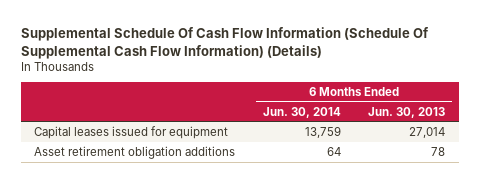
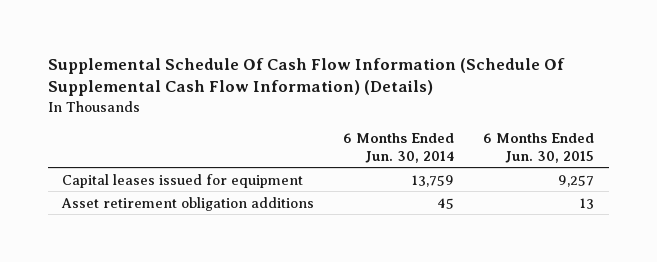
- | 6 Months Ended Jun. 30, 2014 | 6 Months Ended Jun. 30, 2013
+ | 6 Months Ended Jun. 30, 2014 | 6 Months Ended Jun. 30, 2015
- Asset retirement obligation additions | 64 | 78
+ Asset retirement obligation additions | 45 | 13

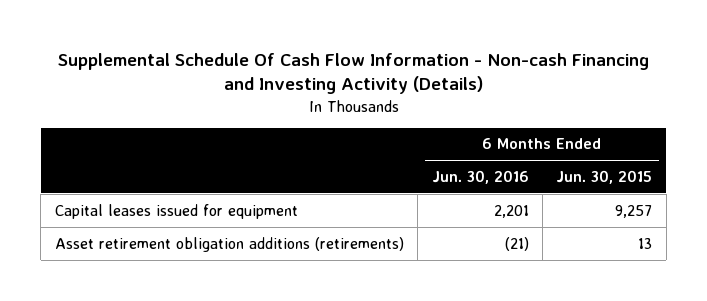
- Supplemental Schedule Of Cash Flow Information (Schedule Of Supplemental Cash Flow Information) (Details)
+ Supplemental Schedule Of Cash Flow Information - Non-cash Financing and Investing Activity (Details)
- | 6 Months Ended Jun. 30, 2014 | 6 Months Ended Jun. 30, 2015
+ | 6 Months Ended Jun. 30, 2016 | 6 Months Ended Jun. 30, 2015
- Asset retirement obligation additions | 45 | 13
+ Asset retirement obligation additions (retirements) | (21) | 13

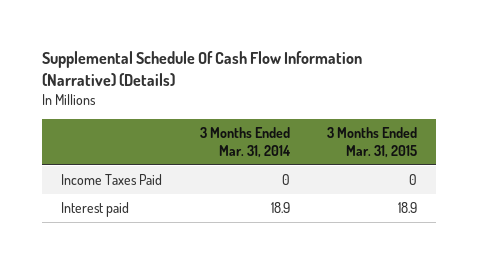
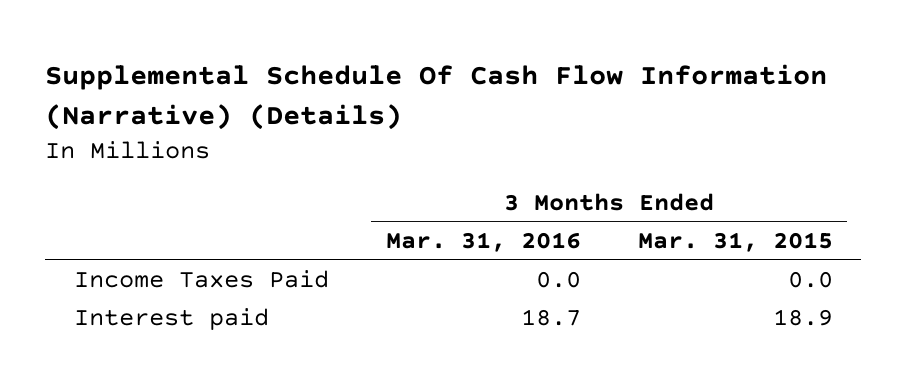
- | 3 Months Ended Mar. 31, 2014 | 3 Months Ended Mar. 31, 2015
+ | 3 Months Ended Mar. 31, 2016 | 3 Months Ended Mar. 31, 2015
- Income Taxes Paid | 0 | 0
+ Income Taxes Paid | 0.0 | 0.0

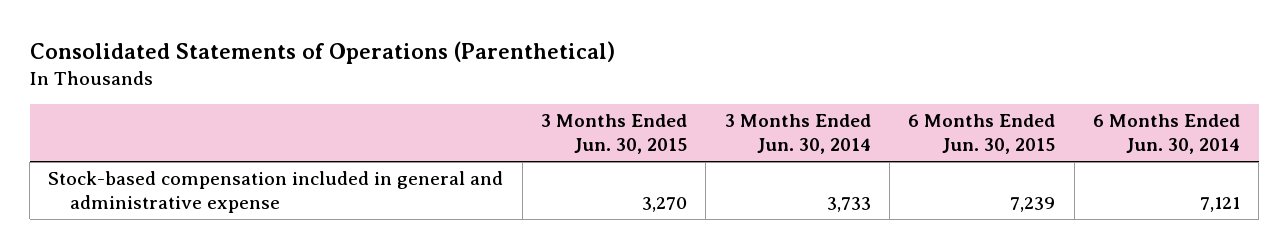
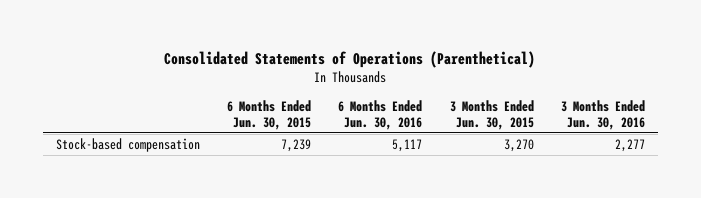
- | 3 Months Ended Jun. 30, 2015 | 3 Months Ended Jun. 30, 2014 | 6 Months Ended Jun. 30, 2015 | 6 Months Ended Jun. 30, 2014
+ | 6 Months Ended Jun. 30, 2015 | 6 Months Ended Jun. 30, 2016 | 3 Months Ended Jun. 30, 2015 | 3 Months Ended Jun. 30, 2016
- Stock-based compensation included in general and administrative expense | 3,270 | 3,733 | 7,239 | 7,121
+ Stock-based compensation | 7,239 | 5,117 | 3,270 | 2,277

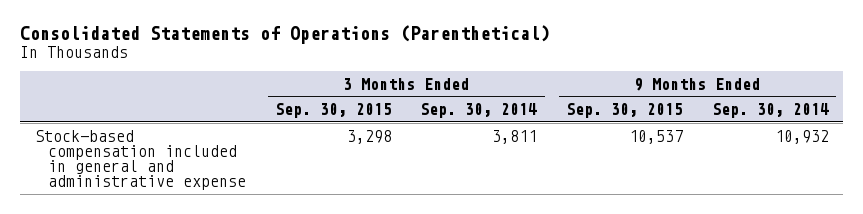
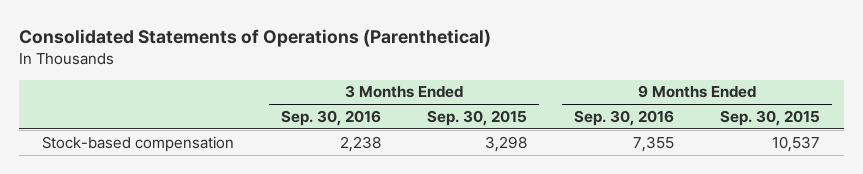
- | 3 Months Ended Sep. 30, 2015 | 3 Months Ended Sep. 30, 2014 | 9 Months Ended Sep. 30, 2015 | 9 Months Ended Sep. 30, 2014
+ | 3 Months Ended Sep. 30, 2016 | 3 Months Ended Sep. 30, 2015 | 9 Months Ended Sep. 30, 2016 | 9 Months Ended Sep. 30, 2015
- Stock-based compensation included in general and administrative expense | 3,298 | 3,811 | 10,537 | 10,932
+ Stock-based compensation | 2,238 | 3,298 | 7,355 | 10,537

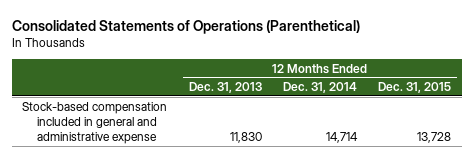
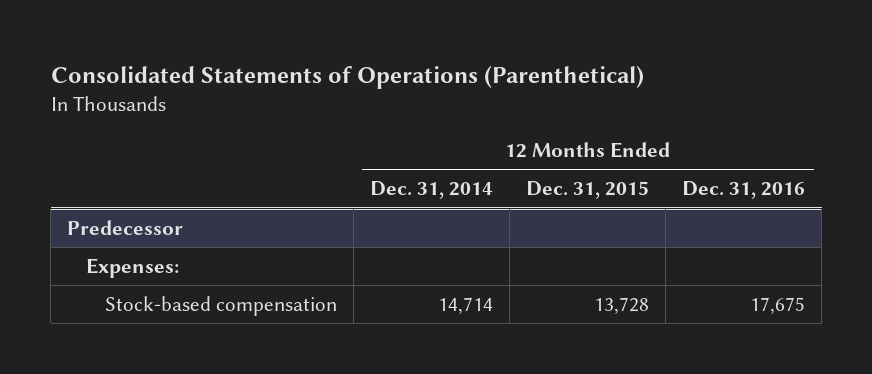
- | 12 Months Ended Dec. 31, 2013 | 12 Months Ended Dec. 31, 2014 | 12 Months Ended Dec. 31, 2015
+ | 12 Months Ended Dec. 31, 2014 | 12 Months Ended Dec. 31, 2015 | 12 Months Ended Dec. 31, 2016
- Stock-based compensation included in general and administrative expense | 11,830 | 14,714 | 13,728
+ Predecessor
+ Expenses:
+ Stock-based compensation | 14,714 | 13,728 | 17,675

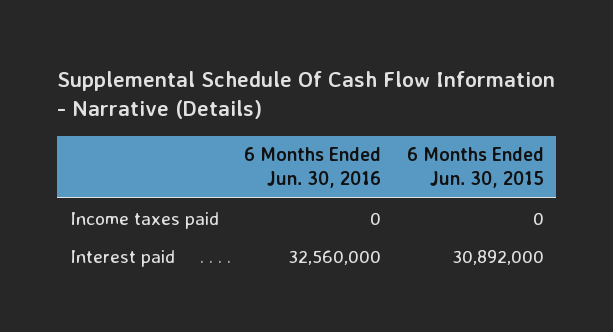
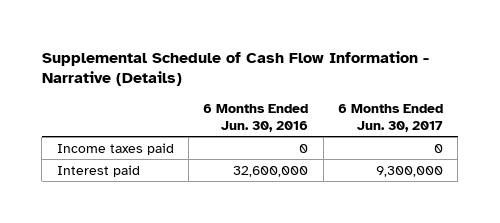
- Supplemental Schedule Of Cash Flow Information - Narrative (Details)
+ Supplemental Schedule of Cash Flow Information - Narrative (Details)
- | 6 Months Ended Jun. 30, 2016 | 6 Months Ended Jun. 30, 2015
+ | 6 Months Ended Jun. 30, 2016 | 6 Months Ended Jun. 30, 2017
- Interest paid | 32,560,000 | 30,892,000
+ Interest paid | 32,600,000 | 9,300,000

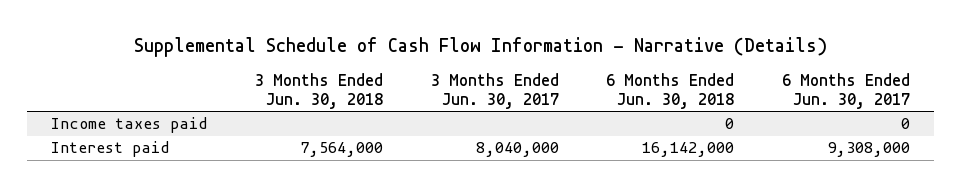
- | 6 Months Ended Jun. 30, 2016 | 6 Months Ended Jun. 30, 2017
+ | 3 Months Ended Jun. 30, 2018 | 3 Months Ended Jun. 30, 2017 | 6 Months Ended Jun. 30, 2018 | 6 Months Ended Jun. 30, 2017
- Interest paid | 32,600,000 | 9,300,000
+ Interest paid | 7,564,000 | 8,040,000 | 16,142,000 | 9,308,000

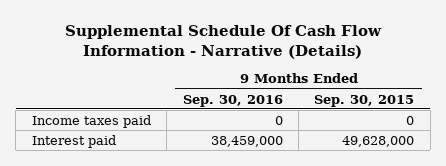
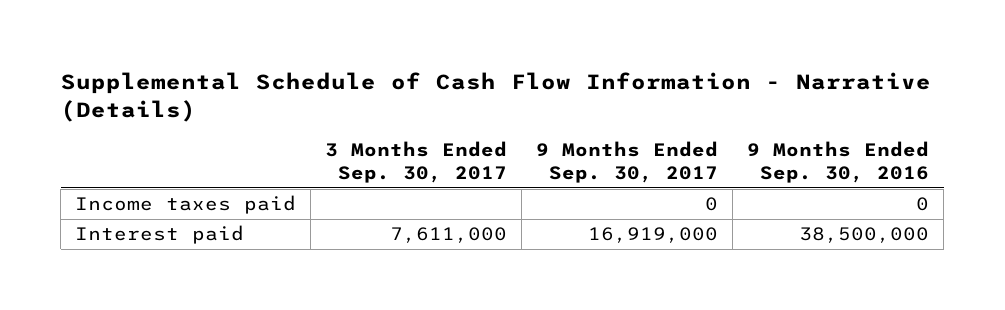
- Supplemental Schedule Of Cash Flow Information - Narrative (Details)
+ Supplemental Schedule of Cash Flow Information - Narrative (Details)
- | 9 Months Ended Sep. 30, 2016 | 9 Months Ended Sep. 30, 2015
+ | 3 Months Ended Sep. 30, 2017 | 9 Months Ended Sep. 30, 2017 | 9 Months Ended Sep. 30, 2016
- Interest paid | 38,459,000 | 49,628,000
+ Interest paid | 7,611,000 | 16,919,000 | 38,500,000

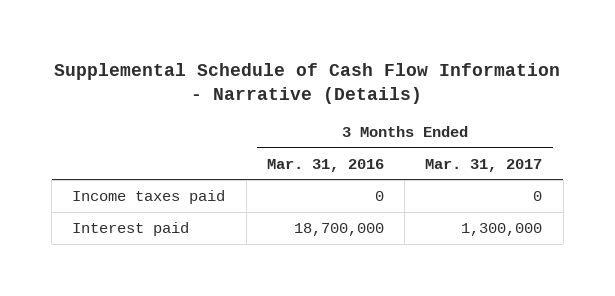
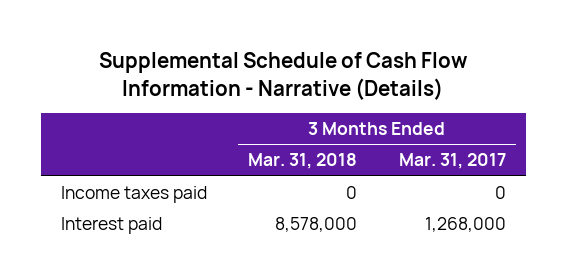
- | 3 Months Ended Mar. 31, 2016 | 3 Months Ended Mar. 31, 2017
+ | 3 Months Ended Mar. 31, 2018 | 3 Months Ended Mar. 31, 2017
- Interest paid | 18,700,000 | 1,300,000
+ Interest paid | 8,578,000 | 1,268,000

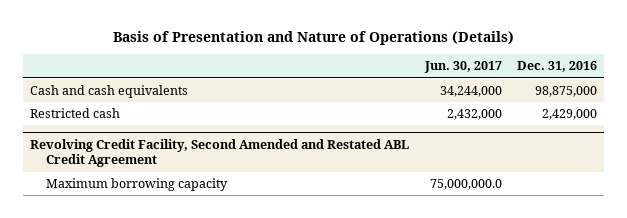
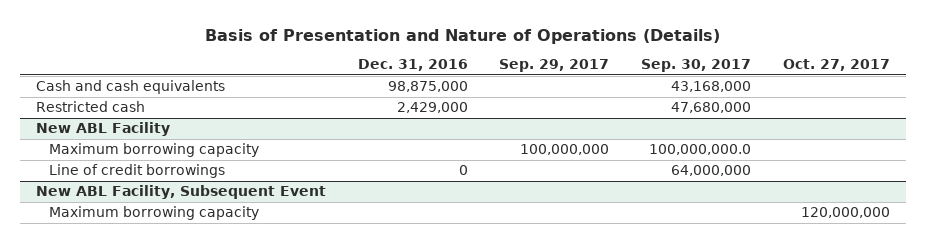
- | Jun. 30, 2017 | Dec. 31, 2016
+ | Dec. 31, 2016 | Sep. 29, 2017 | Sep. 30, 2017 | Oct. 27, 2017
- Revolving Credit Facility, Second Amended and Restated ABL Credit Agreement
+ New ABL Facility
+ Line of credit borrowings | 0 | | 64,000,000 |
+ New ABL Facility, Subsequent Event
+ Maximum borrowing capacity | | | | 120,000,000

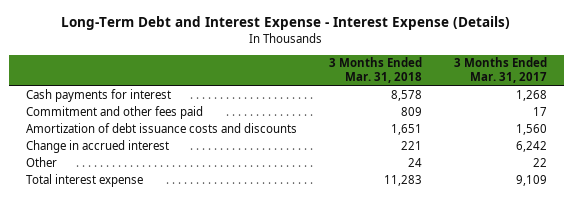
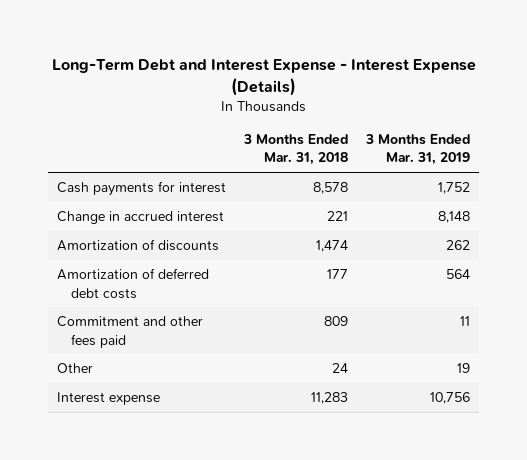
- | 3 Months Ended Mar. 31, 2018 | 3 Months Ended Mar. 31, 2017
+ | 3 Months Ended Mar. 31, 2018 | 3 Months Ended Mar. 31, 2019
- Amortization of debt issuance costs and discounts | 1,651 | 1,560
+ Amortization of discounts | 1,474 | 262
+ Amortization of deferred debt costs | 177 | 564
moved down: Commitment and other fees paid | 809 | 11
- Total interest expense | 11,283 | 9,109
+ Interest expense | 11,283 | 10,756

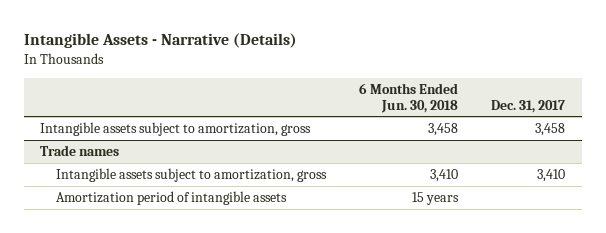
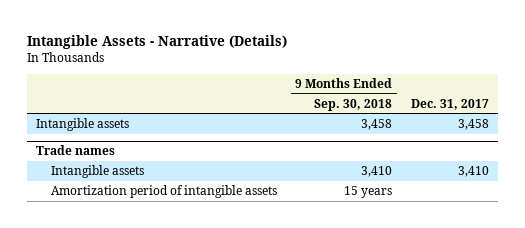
- | 6 Months Ended Jun. 30, 2018 | Dec. 31, 2017
+ | 9 Months Ended Sep. 30, 2018 | Dec. 31, 2017
- Intangible assets subject to amortization, gross | 3,458 | 3,458
+ Intangible assets | 3,458 | 3,458
@ Trade names
- Intangible assets subject to amortization, gross | 3,410 | 3,410
+ Intangible assets | 3,410 | 3,410

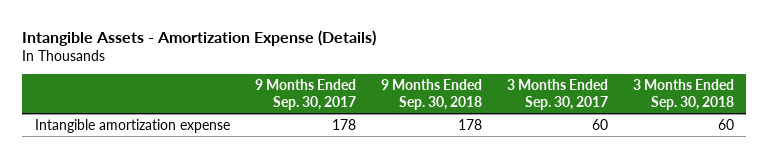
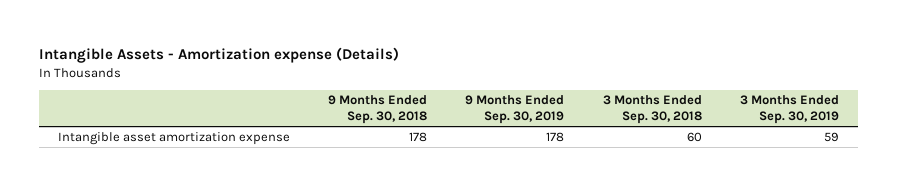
- Intangible Assets - Amortization Expense (Details)
+ Intangible Assets - Amortization expense (Details)
- | 9 Months Ended Sep. 30, 2017 | 9 Months Ended Sep. 30, 2018 | 3 Months Ended Sep. 30, 2017 | 3 Months Ended Sep. 30, 2018
+ | 9 Months Ended Sep. 30, 2018 | 9 Months Ended Sep. 30, 2019 | 3 Months Ended Sep. 30, 2018 | 3 Months Ended Sep. 30, 2019
- Intangible amortization expense | 178 | 178 | 60 | 60
+ Intangible asset amortization expense | 178 | 178 | 60 | 59

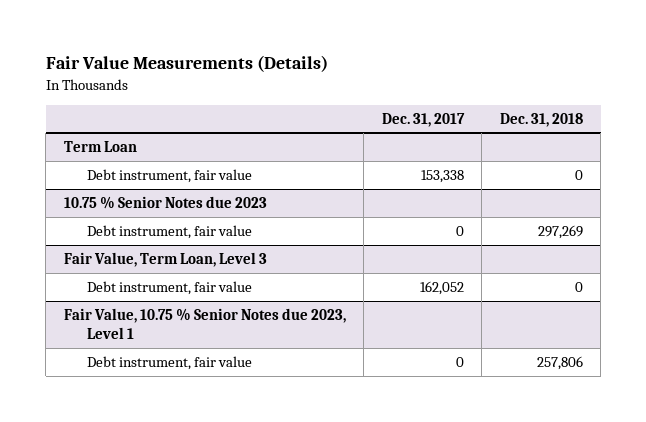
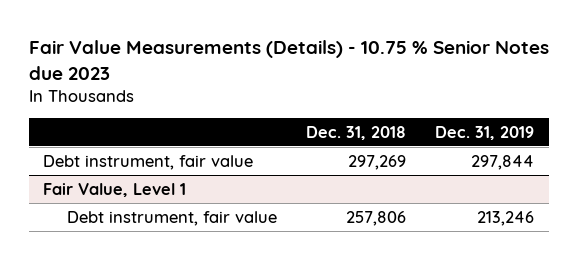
- Fair Value Measurements (Details)
+ Fair Value Measurements (Details) - 10.75 % Senior Notes due 2023
- | Dec. 31, 2017 | Dec. 31, 2018
+ | Dec. 31, 2018 | Dec. 31, 2019
- Term Loan
- Debt instrument, fair value | 153,338 | 0
- 10.75 % Senior Notes due 2023
- Fair Value, Term Loan, Level 3
- Debt instrument, fair value | 162,052 | 0
- Fair Value, 10.75 % Senior Notes due 2023, Level 1
+ Fair Value, Level 1

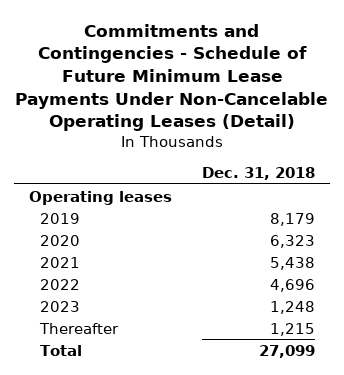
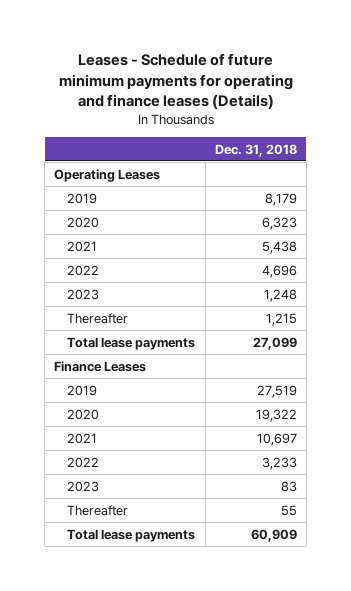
- Commitments and Contingencies - Schedule of Future Minimum Lease Payments Under Non-Cancelable Operating Leases (Detail)
+ Leases - Schedule of future minimum payments for operating and finance leases (Details)
- Operating leases
+ Operating Leases
- Total | 27,099
+ Total lease payments | 27,099
+ Finance Leases
+ 2019 | 27,519
+ 2020 | 19,322
+ 2021 | 10,697
+ 2022 | 3,233
+ 2023 | 83
+ Thereafter | 55
+ Total lease payments | 60,909

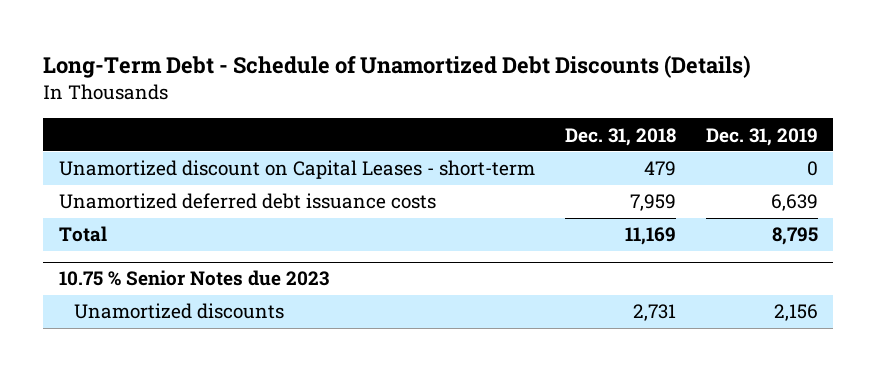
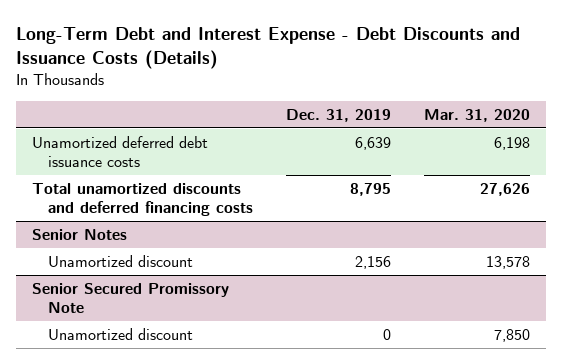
- Long-Term Debt - Schedule of Unamortized Debt Discounts (Details)
+ Long-Term Debt and Interest Expense - Debt Discounts and Issuance Costs (Details)
- | Dec. 31, 2018 | Dec. 31, 2019
+ | Dec. 31, 2019 | Mar. 31, 2020
- Unamortized discount on Capital Leases - short-term | 479 | 0
- Total | 11,169 | 8,795
- 10.75 % Senior Notes due 2023
- Unamortized discounts | 2,731 | 2,156
+ Total unamortized discounts and deferred financing costs | 8,795 | 27,626
+ Senior Notes
+ Unamortized discount | 2,156 | 13,578
+ Senior Secured Promissory Note
+ Unamortized discount | 0 | 7,850

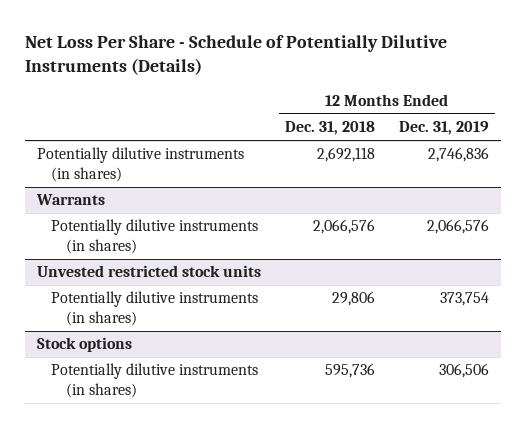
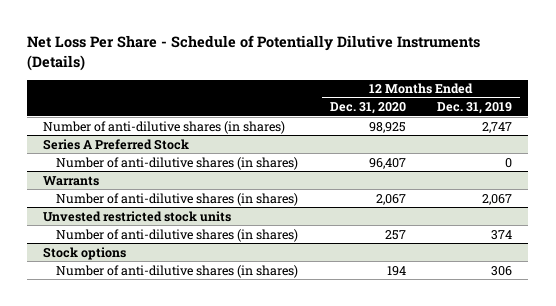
- | 12 Months Ended Dec. 31, 2018 | 12 Months Ended Dec. 31, 2019
+ | 12 Months Ended Dec. 31, 2020 | 12 Months Ended Dec. 31, 2019
- Potentially dilutive instruments (in shares) | 2,692,118 | 2,746,836
+ Number of anti-dilutive shares (in shares) | 98,925 | 2,747
+ Series A Preferred Stock
+ Number of anti-dilutive shares (in shares) | 96,407 | 0
@ Warrants
- Potentially dilutive instruments (in shares) | 2,066,576 | 2,066,576
+ Number of anti-dilutive shares (in shares) | 2,067 | 2,067
@ Unvested restricted stock units
- Potentially dilutive instruments (in shares) | 29,806 | 373,754
+ Number of anti-dilutive shares (in shares) | 257 | 374
@ Stock options
- Potentially dilutive instruments (in shares) | 595,736 | 306,506
+ Number of anti-dilutive shares (in shares) | 194 | 306

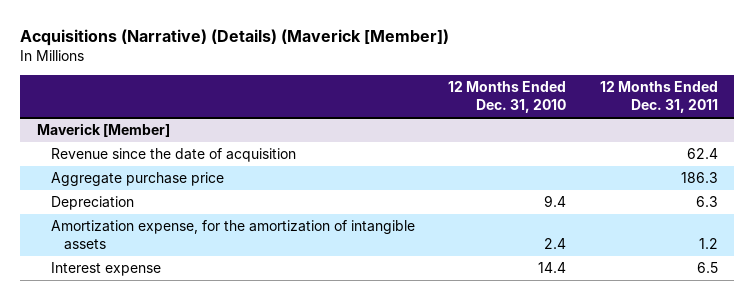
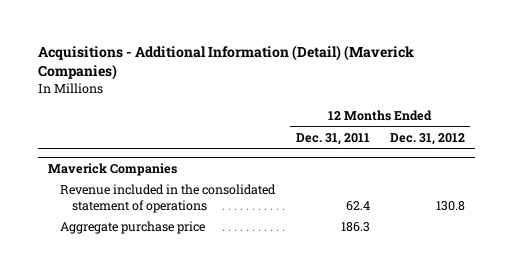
- Acquisitions (Narrative) (Details) (Maverick [Member])
+ Acquisitions - Additional Information (Detail) (Maverick Companies)
- | 12 Months Ended Dec. 31, 2010 | 12 Months Ended Dec. 31, 2011
+ | 12 Months Ended Dec. 31, 2011 | 12 Months Ended Dec. 31, 2012
- Maverick [Member]
- Revenue since the date of acquisition | | 62.4
+ Maverick Companies
+ Revenue included in the consolidated statement of operations | 62.4 | 130.8
- Depreciation | 9.4 | 6.3
- Amortization expense, for the amortization of intangible assets | 2.4 | 1.2
- Interest expense | 14.4 | 6.5

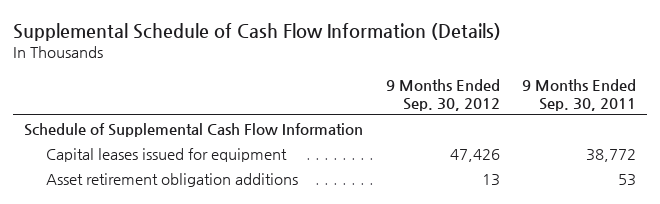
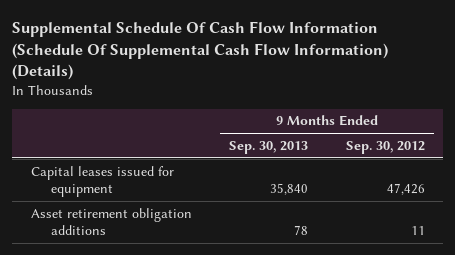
- Supplemental Schedule of Cash Flow Information (Details)
+ Supplemental Schedule Of Cash Flow Information (Schedule Of Supplemental Cash Flow Information) (Details)
- | 9 Months Ended Sep. 30, 2012 | 9 Months Ended Sep. 30, 2011
+ | 9 Months Ended Sep. 30, 2013 | 9 Months Ended Sep. 30, 2012
- Schedule of Supplemental Cash Flow Information
- Asset retirement obligation additions | 13 | 53
+ Asset retirement obligation additions | 78 | 11

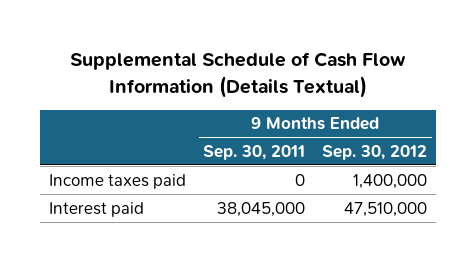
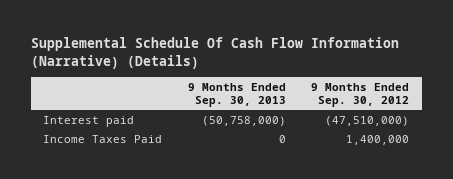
- Supplemental Schedule of Cash Flow Information (Details Textual)
+ Supplemental Schedule Of Cash Flow Information (Narrative) (Details)
- | 9 Months Ended Sep. 30, 2011 | 9 Months Ended Sep. 30, 2012
+ | 9 Months Ended Sep. 30, 2013 | 9 Months Ended Sep. 30, 2012
- Income taxes paid | 0 | 1,400,000
- Interest paid | 38,045,000 | 47,510,000
+ Interest paid | (50,758,000) | (47,510,000)
+ Income Taxes Paid | 0 | 1,400,000

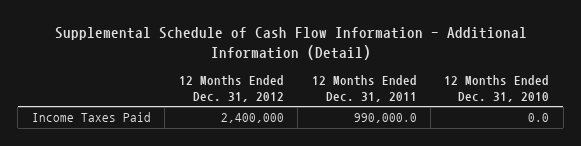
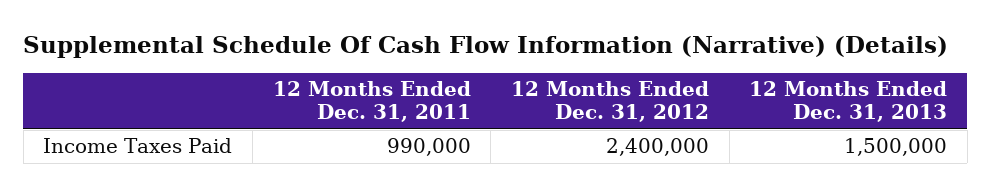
- Supplemental Schedule of Cash Flow Information - Additional Information (Detail)
+ Supplemental Schedule Of Cash Flow Information (Narrative) (Details)
- | 12 Months Ended Dec. 31, 2012 | 12 Months Ended Dec. 31, 2011 | 12 Months Ended Dec. 31, 2010
+ | 12 Months Ended Dec. 31, 2011 | 12 Months Ended Dec. 31, 2012 | 12 Months Ended Dec. 31, 2013
- Income Taxes Paid | 2,400,000 | 990,000.0 | 0.0
+ Income Taxes Paid | 990,000 | 2,400,000 | 1,500,000

